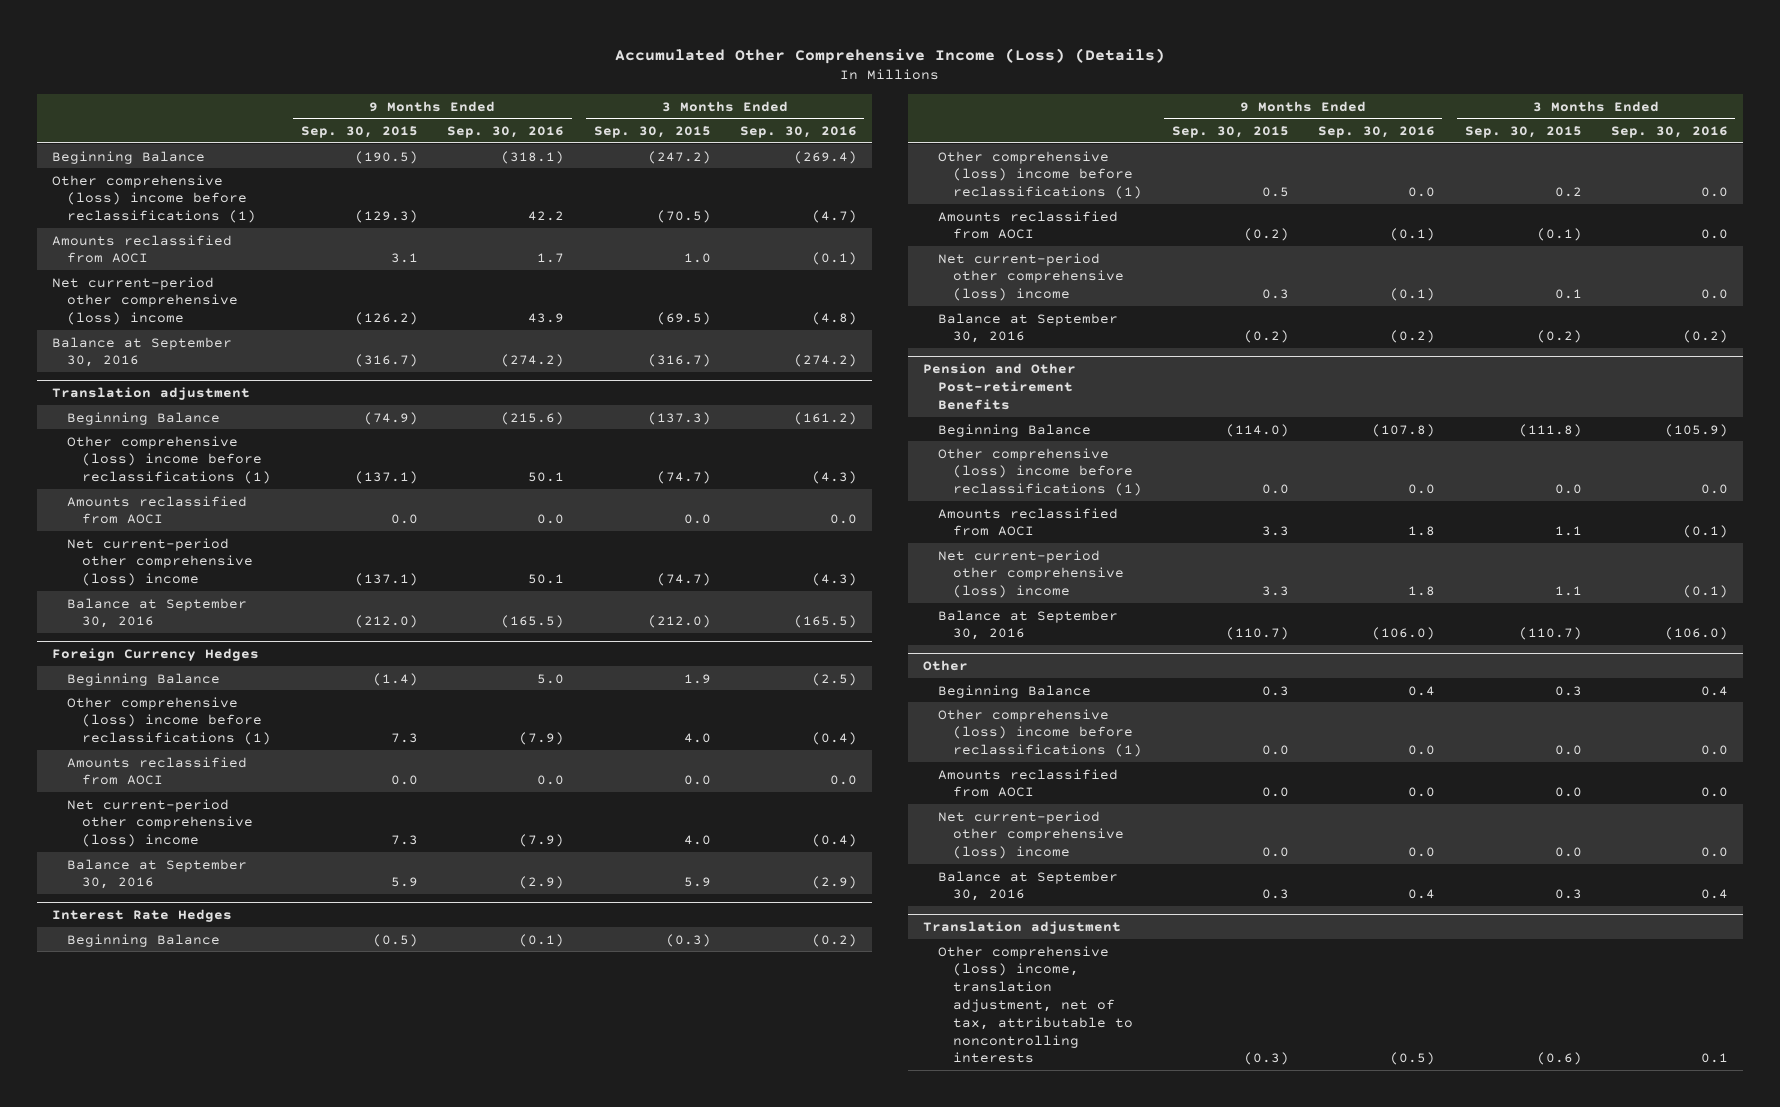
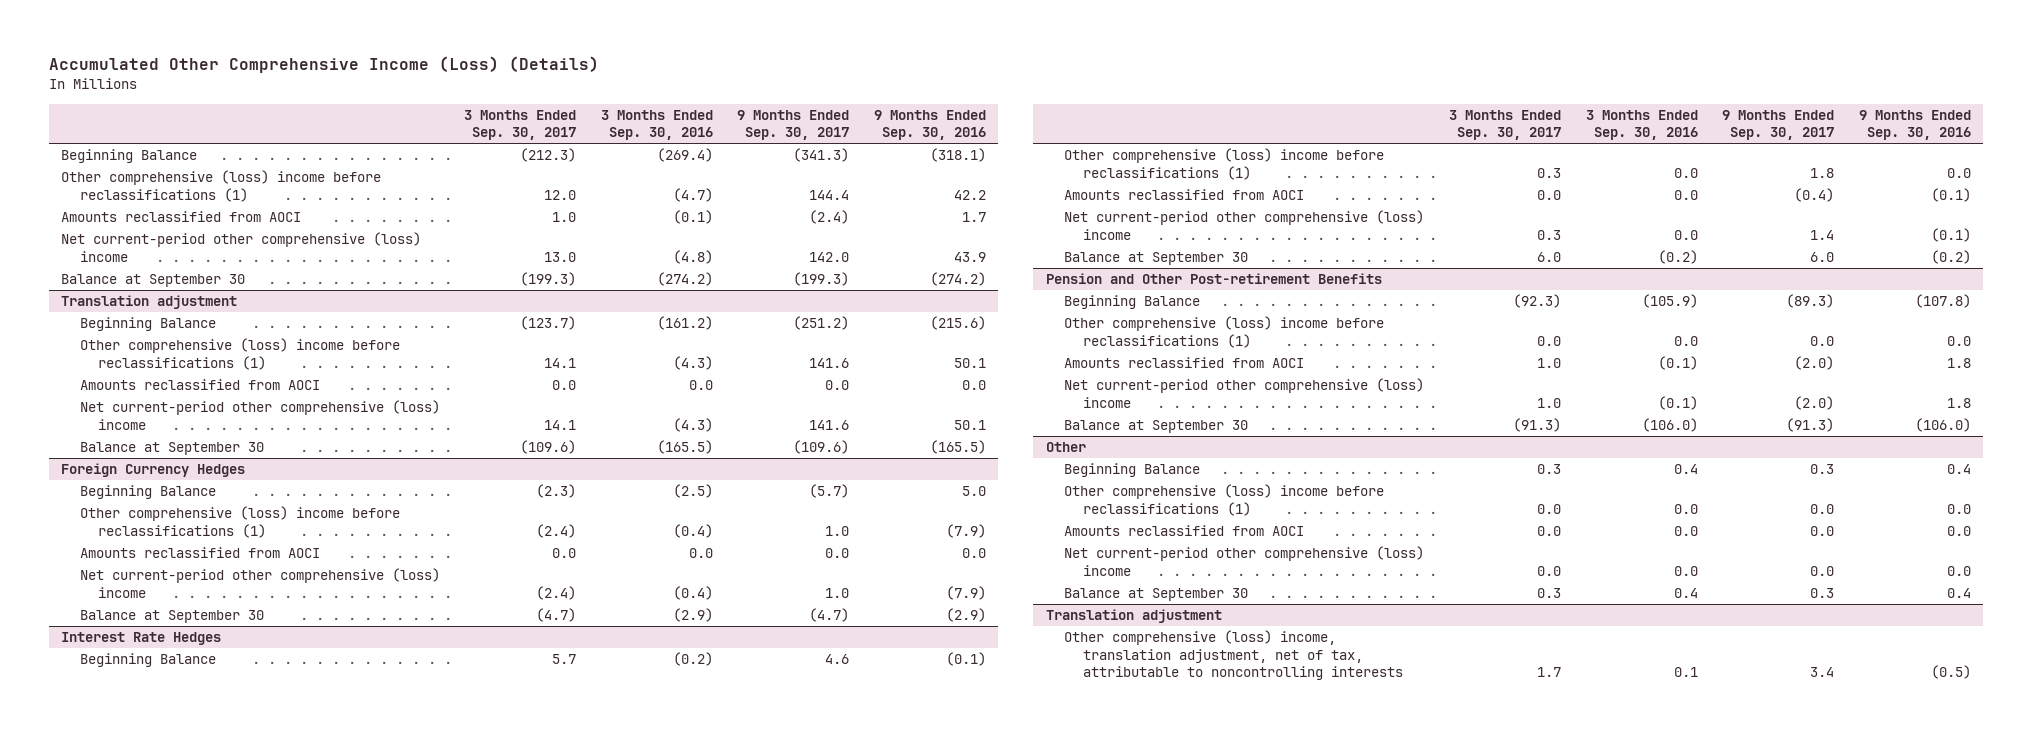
- | 9 Months Ended Sep. 30, 2015 | 9 Months Ended Sep. 30, 2016 | 3 Months Ended Sep. 30, 2015 | 3 Months Ended Sep. 30, 2016
+ | 3 Months Ended Sep. 30, 2017 | 3 Months Ended Sep. 30, 2016 | 9 Months Ended Sep. 30, 2017 | 9 Months Ended Sep. 30, 2016
- Balance at September 30, 2016 | (316.7) | (274.2) | (316.7) | (274.2)
+ Balance at September 30 | (199.3) | (274.2) | (199.3) | (274.2)
@ Translation adjustment
- Balance at September 30, 2016 | (212.0) | (165.5) | (212.0) | (165.5)
+ Balance at September 30 | (109.6) | (165.5) | (109.6) | (165.5)
@ Foreign Currency Hedges
- Balance at September 30, 2016 | 5.9 | (2.9) | 5.9 | (2.9)
+ Balance at September 30 | (4.7) | (2.9) | (4.7) | (2.9)
@ Interest Rate Hedges
- Balance at September 30, 2016 | (0.2) | (0.2) | (0.2) | (0.2)
+ Balance at September 30 | 6.0 | (0.2) | 6.0 | (0.2)
@ Pension and Other Post-retirement Benefits
- Balance at September 30, 2016 | (110.7) | (106.0) | (110.7) | (106.0)
+ Balance at September 30 | (91.3) | (106.0) | (91.3) | (106.0)
@ Other
- Balance at September 30, 2016 | 0.3 | 0.4 | 0.3 | 0.4
+ Balance at September 30 | 0.3 | 0.4 | 0.3 | 0.4

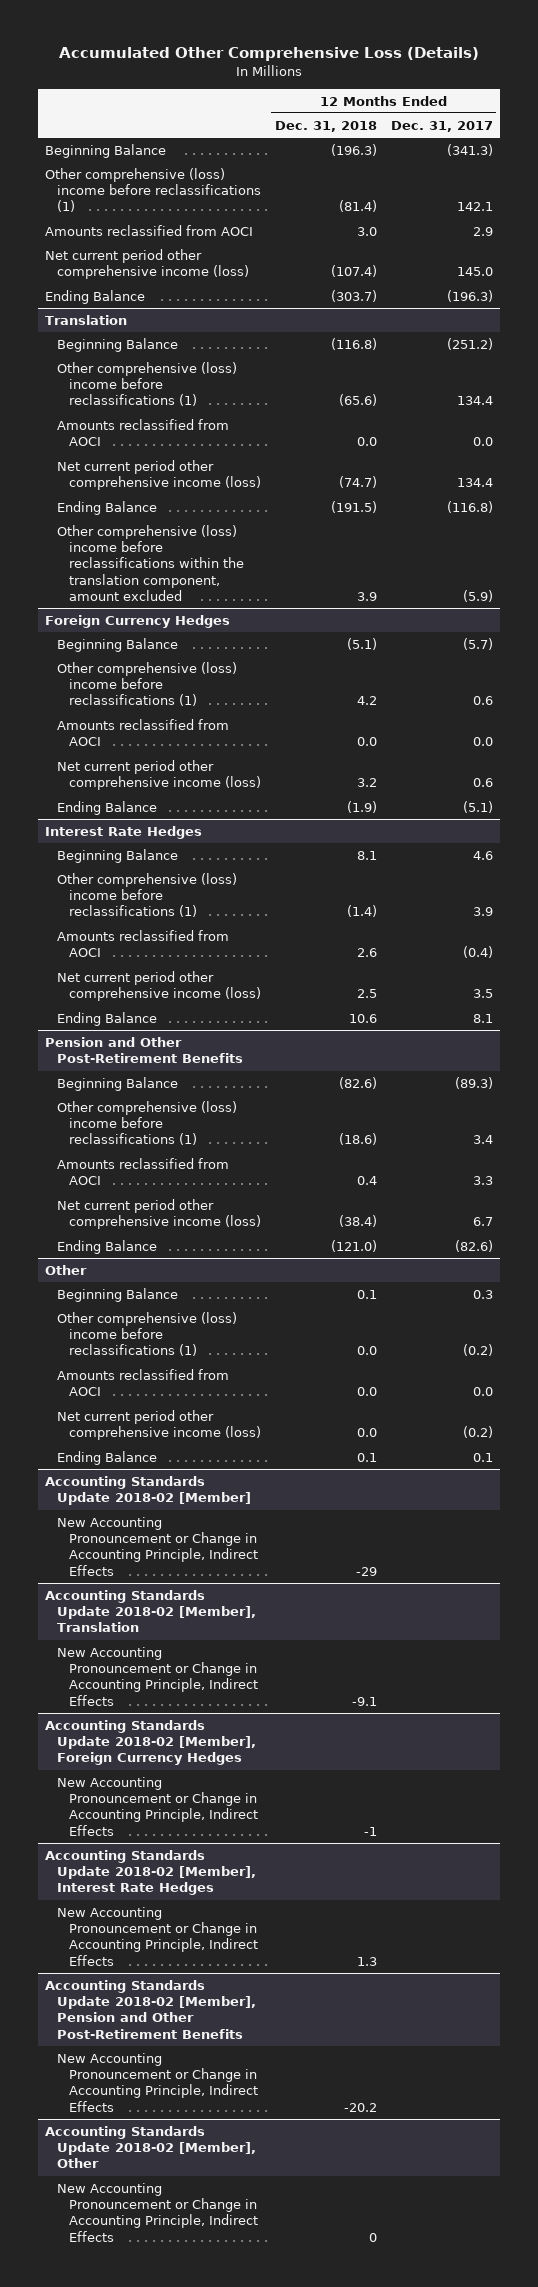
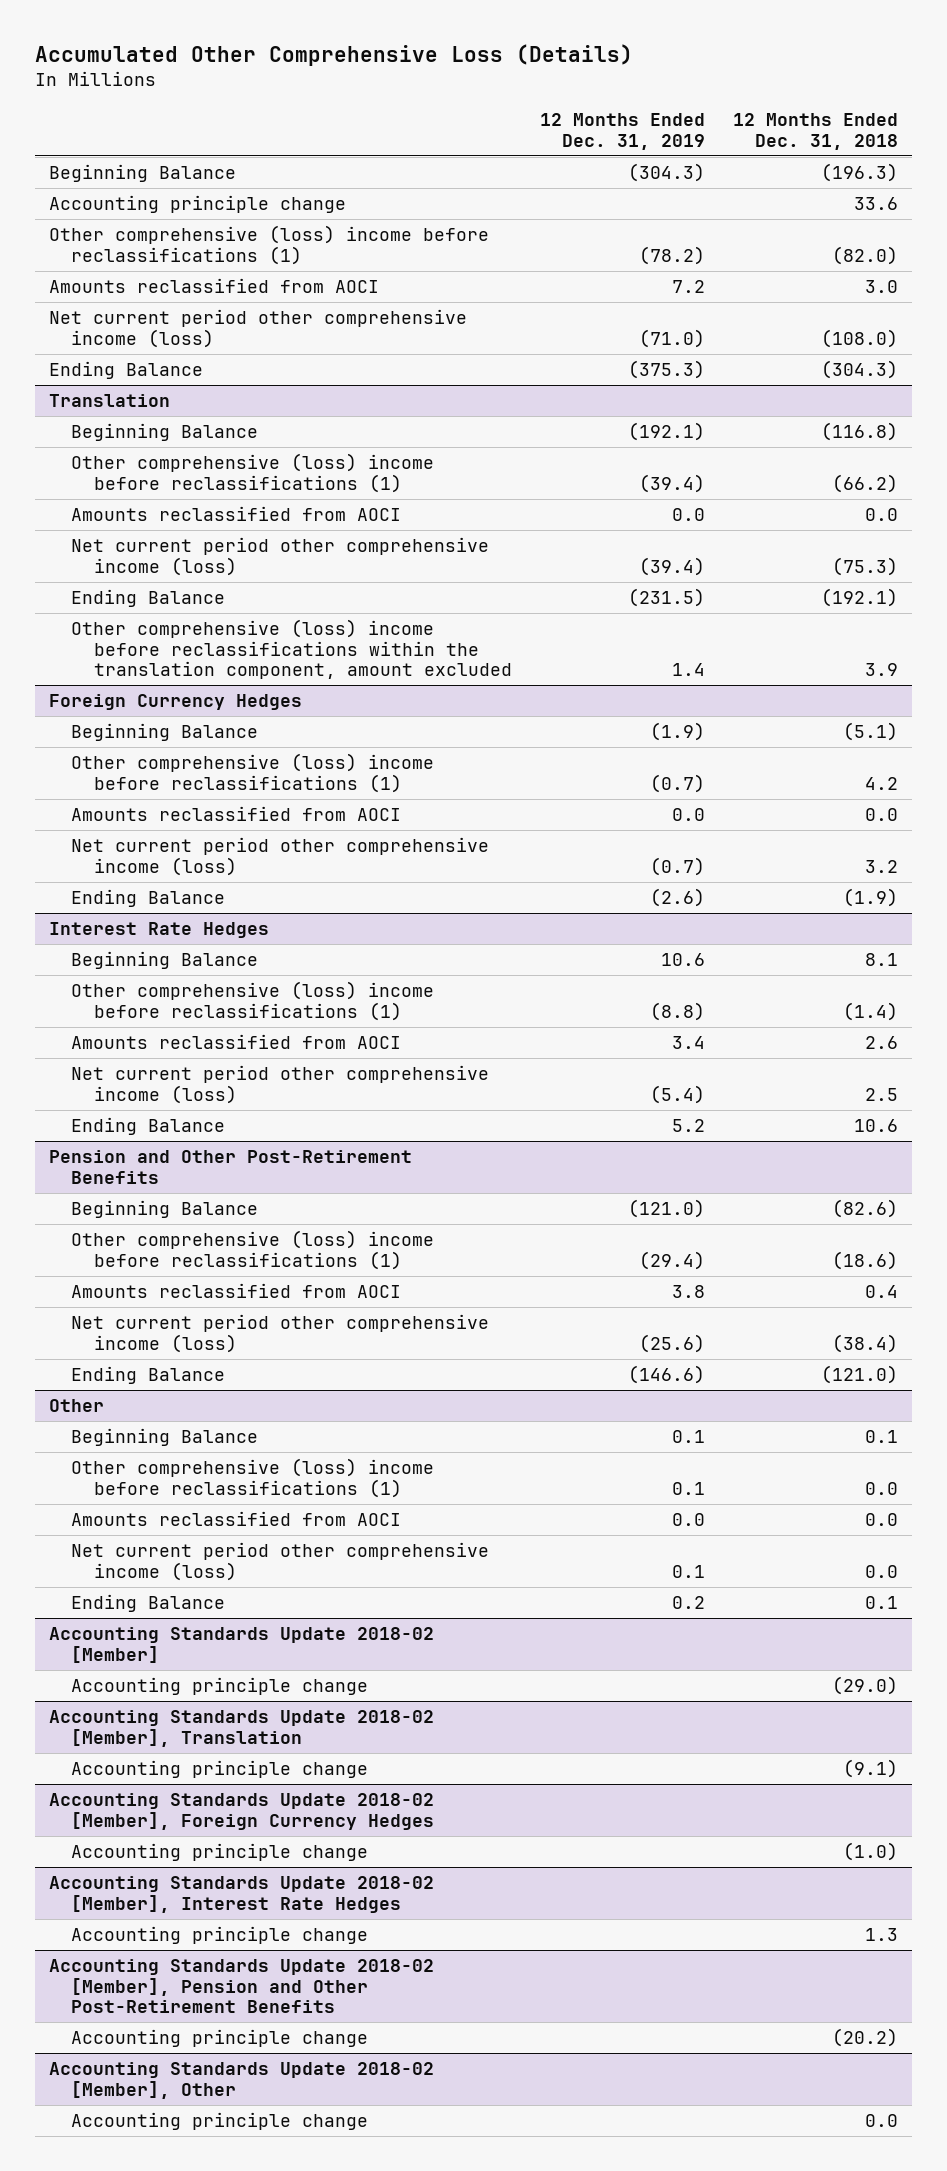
- | 12 Months Ended Dec. 31, 2018 | 12 Months Ended Dec. 31, 2017
+ | 12 Months Ended Dec. 31, 2019 | 12 Months Ended Dec. 31, 2018
- Other comprehensive (loss) income before reclassifications (1) | (81.4) | 142.1
+ Accounting principle change | | 33.6
+ Other comprehensive (loss) income before reclassifications (1) | (78.2) | (82.0)
- Net current period other comprehensive income (loss) | (107.4) | 145.0
- Ending Balance | (303.7) | (196.3)
+ Net current period other comprehensive income (loss) | (71.0) | (108.0)
+ Ending Balance | (375.3) | (304.3)
@ Translation
- Other comprehensive (loss) income before reclassifications (1) | (65.6) | 134.4
+ Other comprehensive (loss) income before reclassifications (1) | (39.4) | (66.2)
- Net current period other comprehensive income (loss) | (74.7) | 134.4
- Ending Balance | (191.5) | (116.8)
+ Net current period other comprehensive income (loss) | (39.4) | (75.3)
+ Ending Balance | (231.5) | (192.1)
@ Accounting Standards Update 2018-02 [Member]
- New Accounting Pronouncement or Change in Accounting Principle, Indirect Effects | -29 |
+ Accounting principle change | | (29.0)
@ Accounting Standards Update 2018-02 [Member], Translation
- New Accounting Pronouncement or Change in Accounting Principle, Indirect Effects | -9.1 |
+ Accounting principle change | | (9.1)
@ Accounting Standards Update 2018-02 [Member], Foreign Currency Hedges
- New Accounting Pronouncement or Change in Accounting Principle, Indirect Effects | -1 |
+ Accounting principle change | | (1.0)
@ Accounting Standards Update 2018-02 [Member], Interest Rate Hedges
- New Accounting Pronouncement or Change in Accounting Principle, Indirect Effects | 1.3 |
+ Accounting principle change | | 1.3
@ Accounting Standards Update 2018-02 [Member], Pension and Other Post-Retirement Benefits
- New Accounting Pronouncement or Change in Accounting Principle, Indirect Effects | -20.2 |
+ Accounting principle change | | (20.2)
@ Accounting Standards Update 2018-02 [Member], Other
- New Accounting Pronouncement or Change in Accounting Principle, Indirect Effects | 0 |
+ Accounting principle change | | 0.0

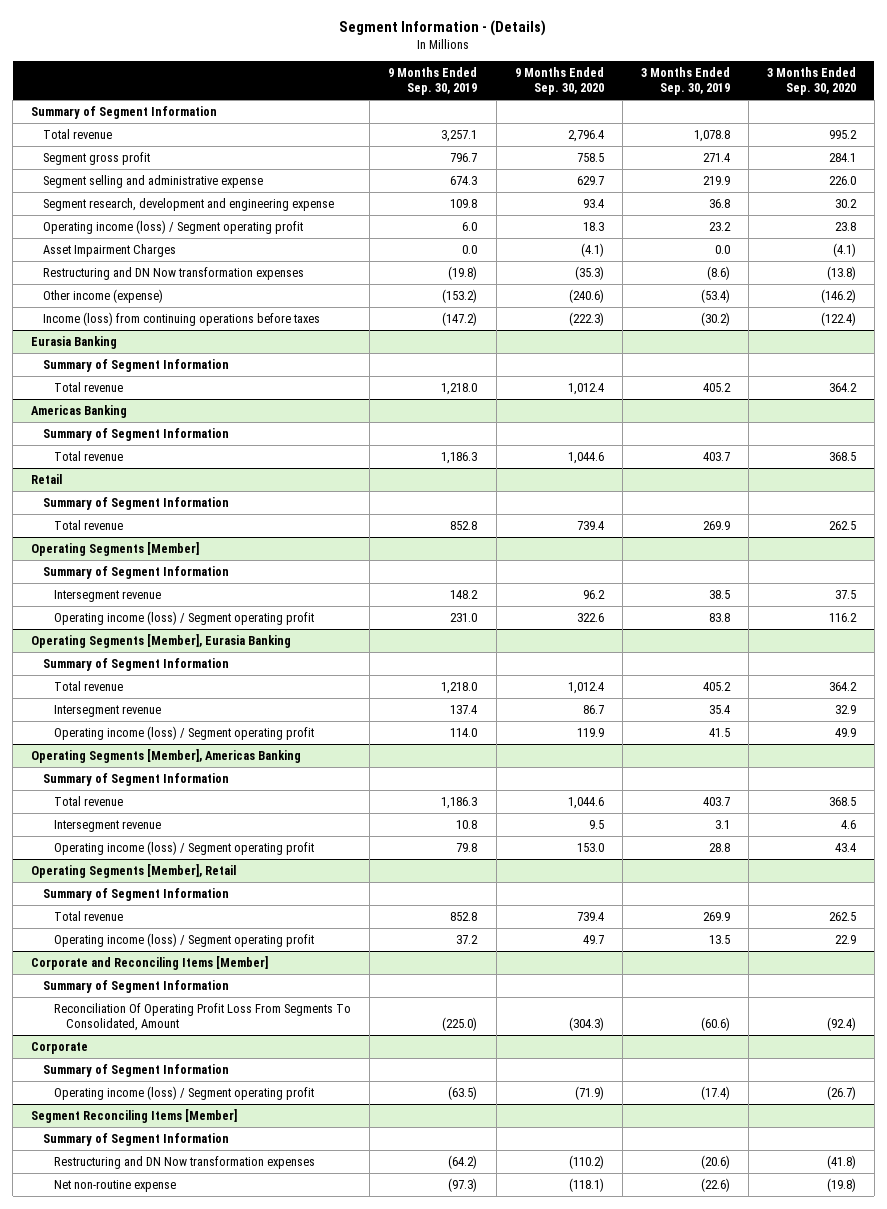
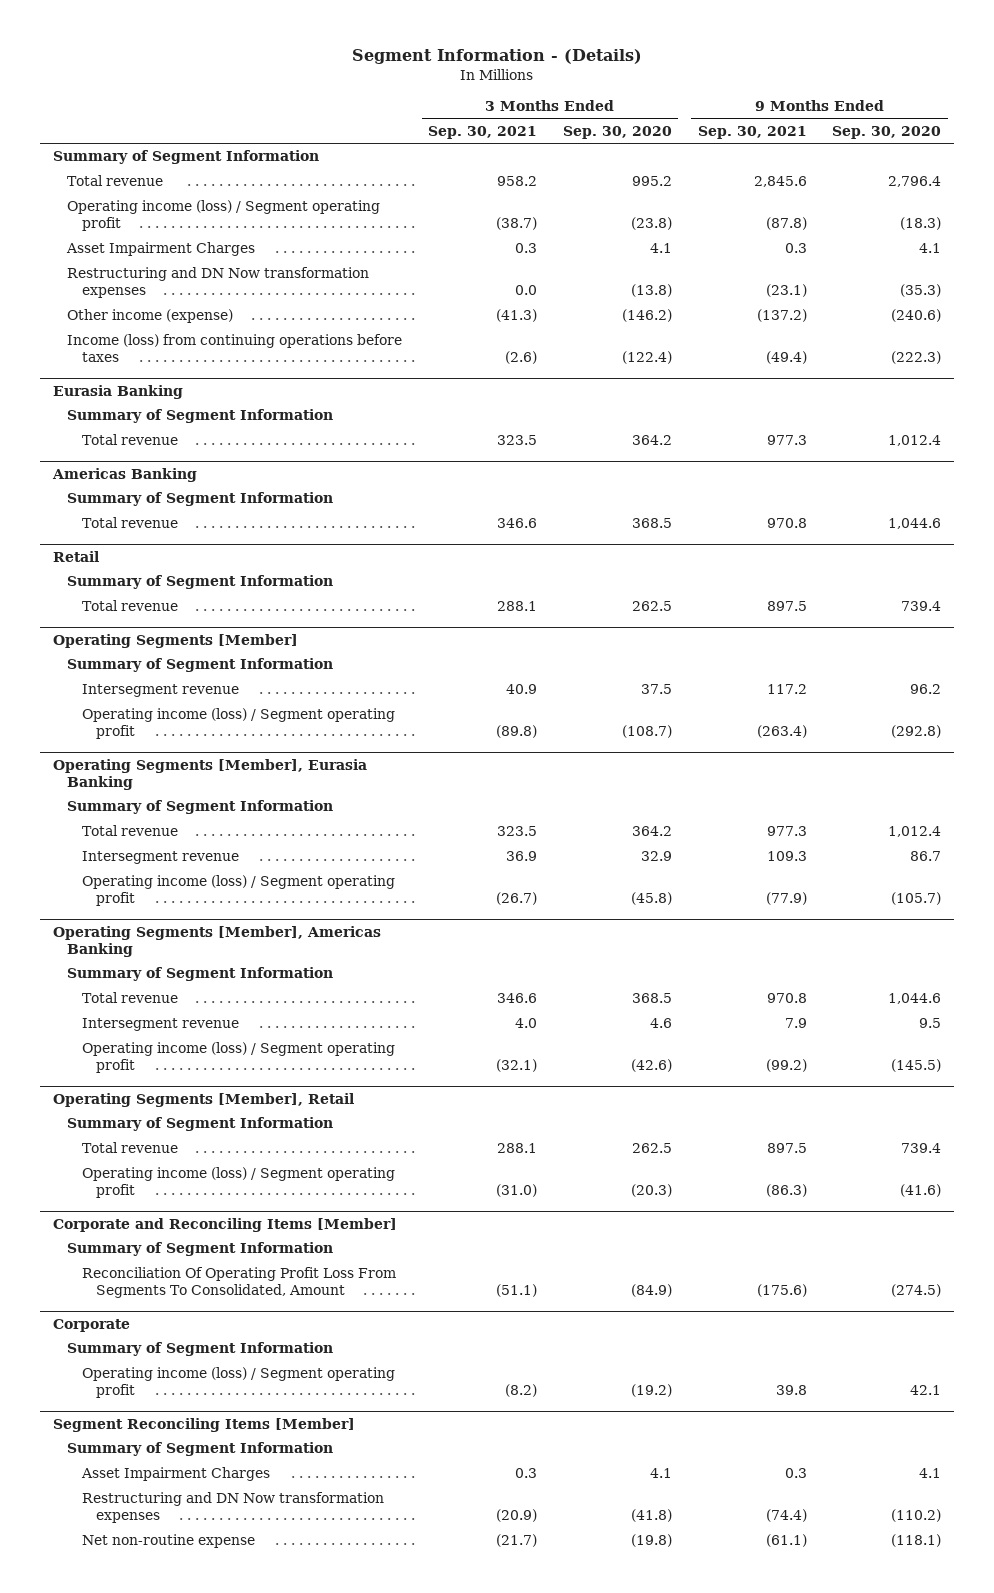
- | 9 Months Ended Sep. 30, 2019 | 9 Months Ended Sep. 30, 2020 | 3 Months Ended Sep. 30, 2019 | 3 Months Ended Sep. 30, 2020
+ | 3 Months Ended Sep. 30, 2021 | 3 Months Ended Sep. 30, 2020 | 9 Months Ended Sep. 30, 2021 | 9 Months Ended Sep. 30, 2020
- Segment gross profit | 796.7 | 758.5 | 271.4 | 284.1
- Segment selling and administrative expense | 674.3 | 629.7 | 219.9 | 226.0
- Segment research, development and engineering expense | 109.8 | 93.4 | 36.8 | 30.2
- Operating income (loss) / Segment operating profit | 6.0 | 18.3 | 23.2 | 23.8
- Asset Impairment Charges | 0.0 | (4.1) | 0.0 | (4.1)
+ Operating income (loss) / Segment operating profit | (38.7) | (23.8) | (87.8) | (18.3)
+ Asset Impairment Charges | 0.3 | 4.1 | 0.3 | 4.1
@ Operating Segments [Member]
- Operating income (loss) / Segment operating profit | 231.0 | 322.6 | 83.8 | 116.2
+ Operating income (loss) / Segment operating profit | (89.8) | (108.7) | (263.4) | (292.8)
@ Operating Segments [Member], Eurasia Banking
- Operating income (loss) / Segment operating profit | 114.0 | 119.9 | 41.5 | 49.9
+ Operating income (loss) / Segment operating profit | (26.7) | (45.8) | (77.9) | (105.7)
@ Operating Segments [Member], Americas Banking
- Operating income (loss) / Segment operating profit | 79.8 | 153.0 | 28.8 | 43.4
+ Operating income (loss) / Segment operating profit | (32.1) | (42.6) | (99.2) | (145.5)
@ Operating Segments [Member], Retail
- Operating income (loss) / Segment operating profit | 37.2 | 49.7 | 13.5 | 22.9
+ Operating income (loss) / Segment operating profit | (31.0) | (20.3) | (86.3) | (41.6)
@ Corporate and Reconciling Items [Member]
- Reconciliation Of Operating Profit Loss From Segments To Consolidated, Amount | (225.0) | (304.3) | (60.6) | (92.4)
+ Reconciliation Of Operating Profit Loss From Segments To Consolidated, Amount | (51.1) | (84.9) | (175.6) | (274.5)
@ Corporate
- Operating income (loss) / Segment operating profit | (63.5) | (71.9) | (17.4) | (26.7)
+ Operating income (loss) / Segment operating profit | (8.2) | (19.2) | 39.8 | 42.1
@ Segment Reconciling Items [Member]
+ Asset Impairment Charges | 0.3 | 4.1 | 0.3 | 4.1

